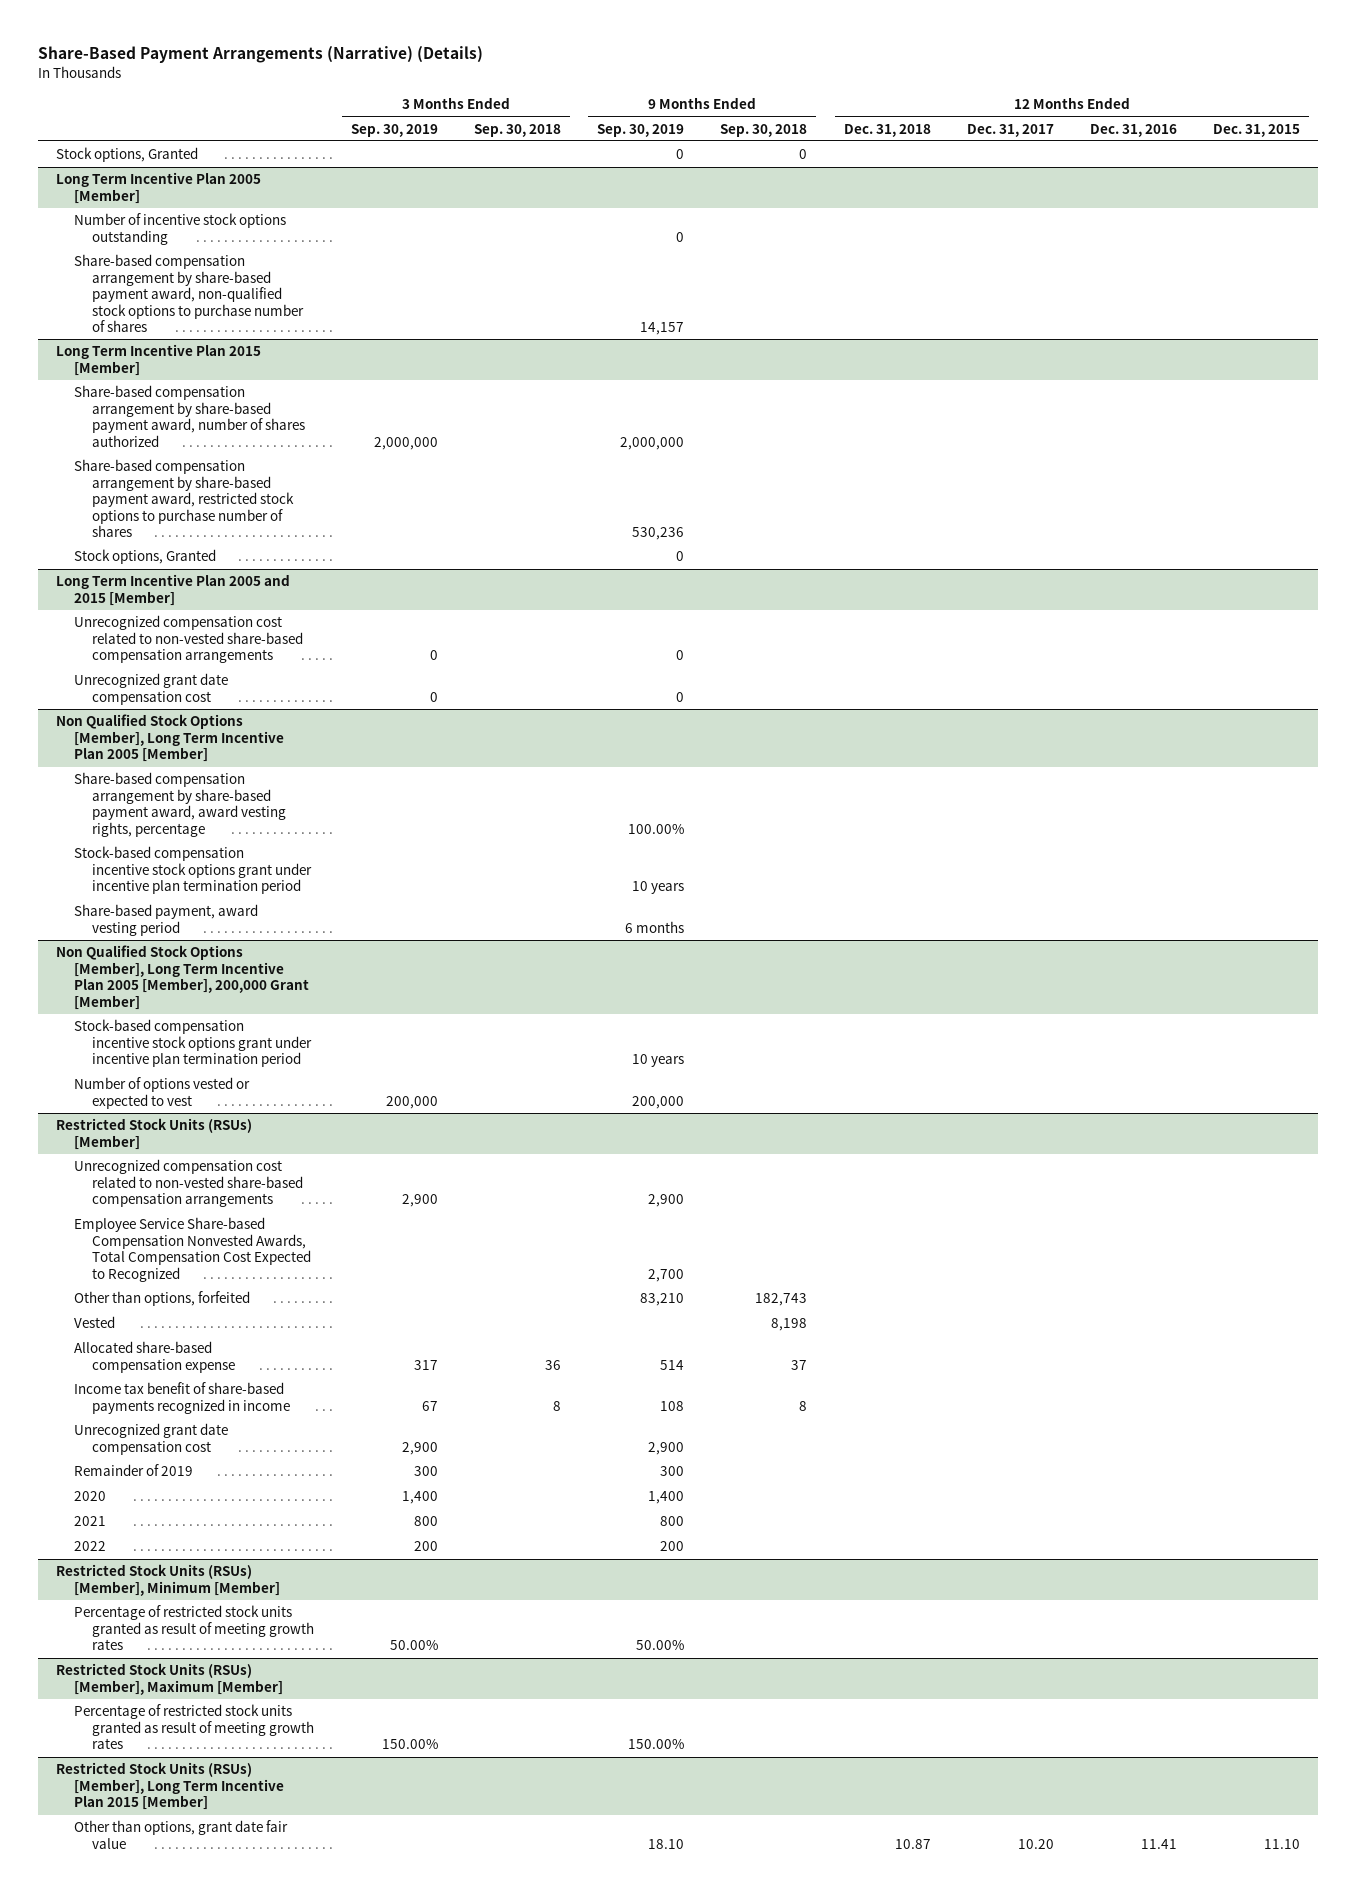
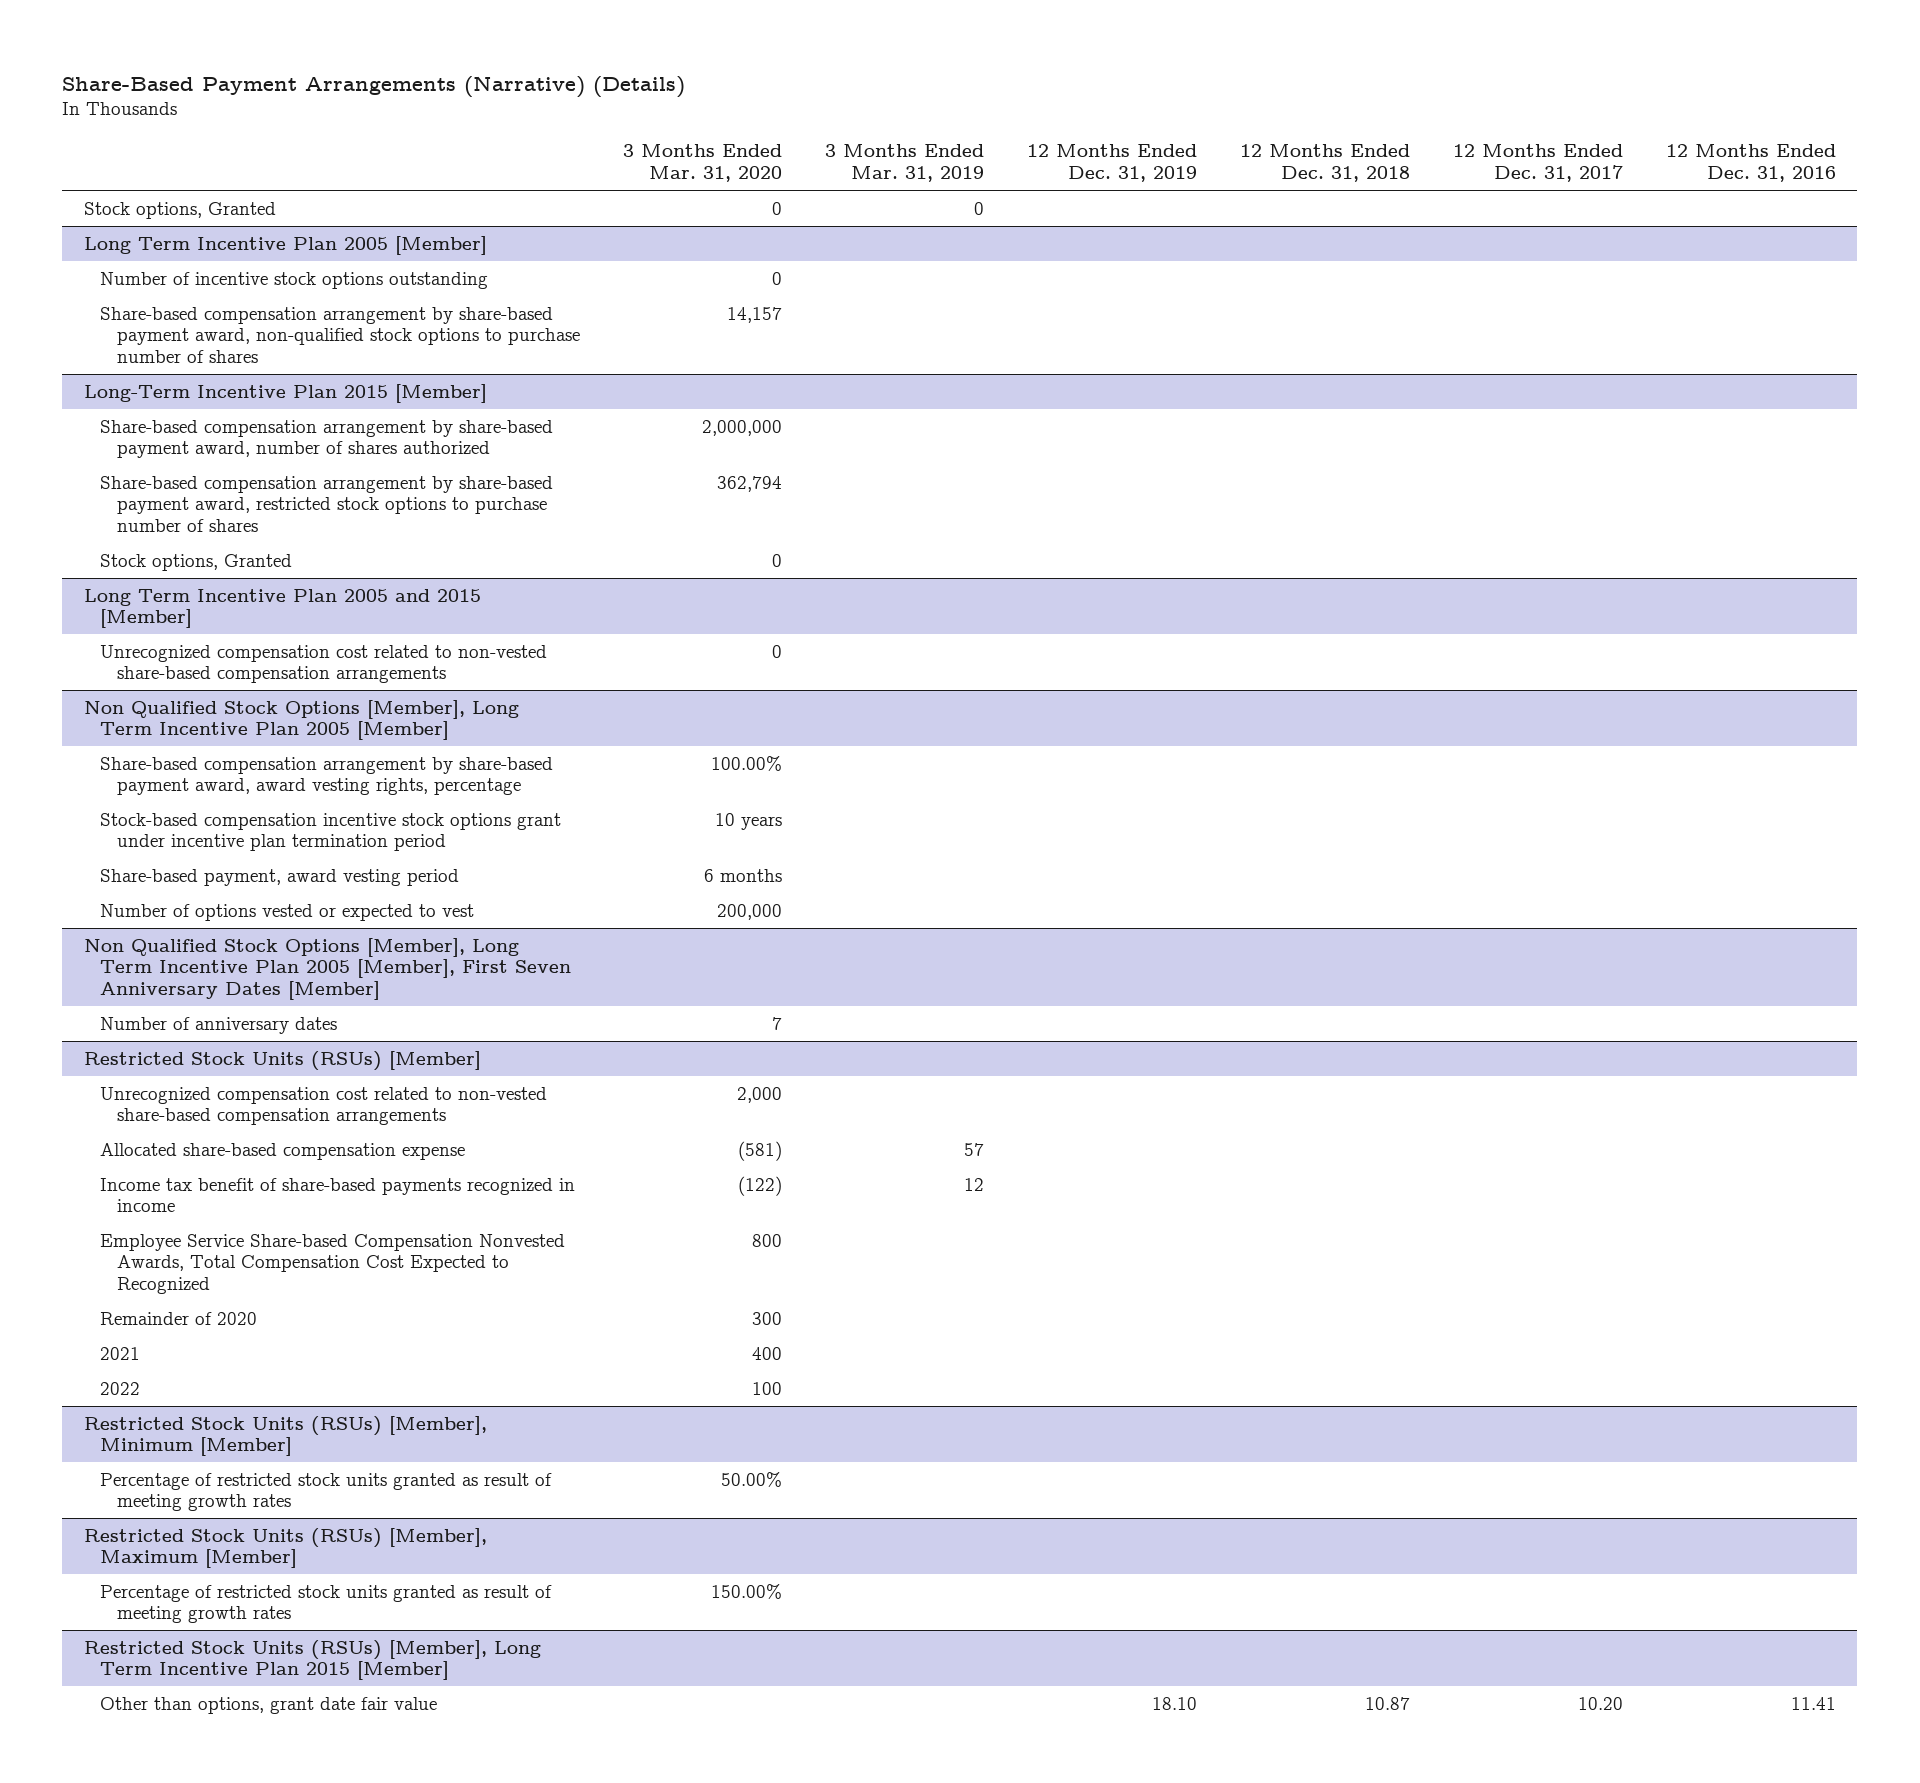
- | 3 Months Ended Sep. 30, 2019 | 3 Months Ended Sep. 30, 2018 | 9 Months Ended Sep. 30, 2019 | 9 Months Ended Sep. 30, 2018 | 12 Months Ended Dec. 31, 2018 | 12 Months Ended Dec. 31, 2017 | 12 Months Ended Dec. 31, 2016 | 12 Months Ended Dec. 31, 2015
+ | 3 Months Ended Mar. 31, 2020 | 3 Months Ended Mar. 31, 2019 | 12 Months Ended Dec. 31, 2019 | 12 Months Ended Dec. 31, 2018 | 12 Months Ended Dec. 31, 2017 | 12 Months Ended Dec. 31, 2016
- Long Term Incentive Plan 2015 [Member]
+ Long-Term Incentive Plan 2015 [Member]
@ Long Term Incentive Plan 2005 and 2015 [Member]
- Unrecognized grant date compensation cost | 0 | | 0 | | | | |
- Non Qualified Stock Options [Member], Long Term Incentive Plan 2005 [Member], 200,000 Grant [Member]
- Stock-based compensation incentive stock options grant under incentive plan termination period | | | 10 years | | | | |
- Number of options vested or expected to vest | 200,000 | | 200,000 | | | | |
@ Non Qualified Stock Options [Member], Long Term Incentive Plan 2005 [Member]
+ Number of options vested or expected to vest | 200,000 | | | | |
+ Non Qualified Stock Options [Member], Long Term Incentive Plan 2005 [Member], First Seven Anniversary Dates [Member]
+ Number of anniversary dates | 7 | | | | |
@ Restricted Stock Units (RSUs) [Member]
- Other than options, forfeited | | | 83,210 | 182,743 | | | |
- Vested | | | | 8,198 | | | |
- Unrecognized grant date compensation cost | 2,900 | | 2,900 | | | | |
- Remainder of 2019 | 300 | | 300 | | | | |
- 2020 | 1,400 | | 1,400 | | | | |
moved down: Employee Service Share-based Compensation Nonvested Awards, Total Compensation Cost Expected to Recognized | 800 | | | | |
+ Remainder of 2020 | 300 | | | | |

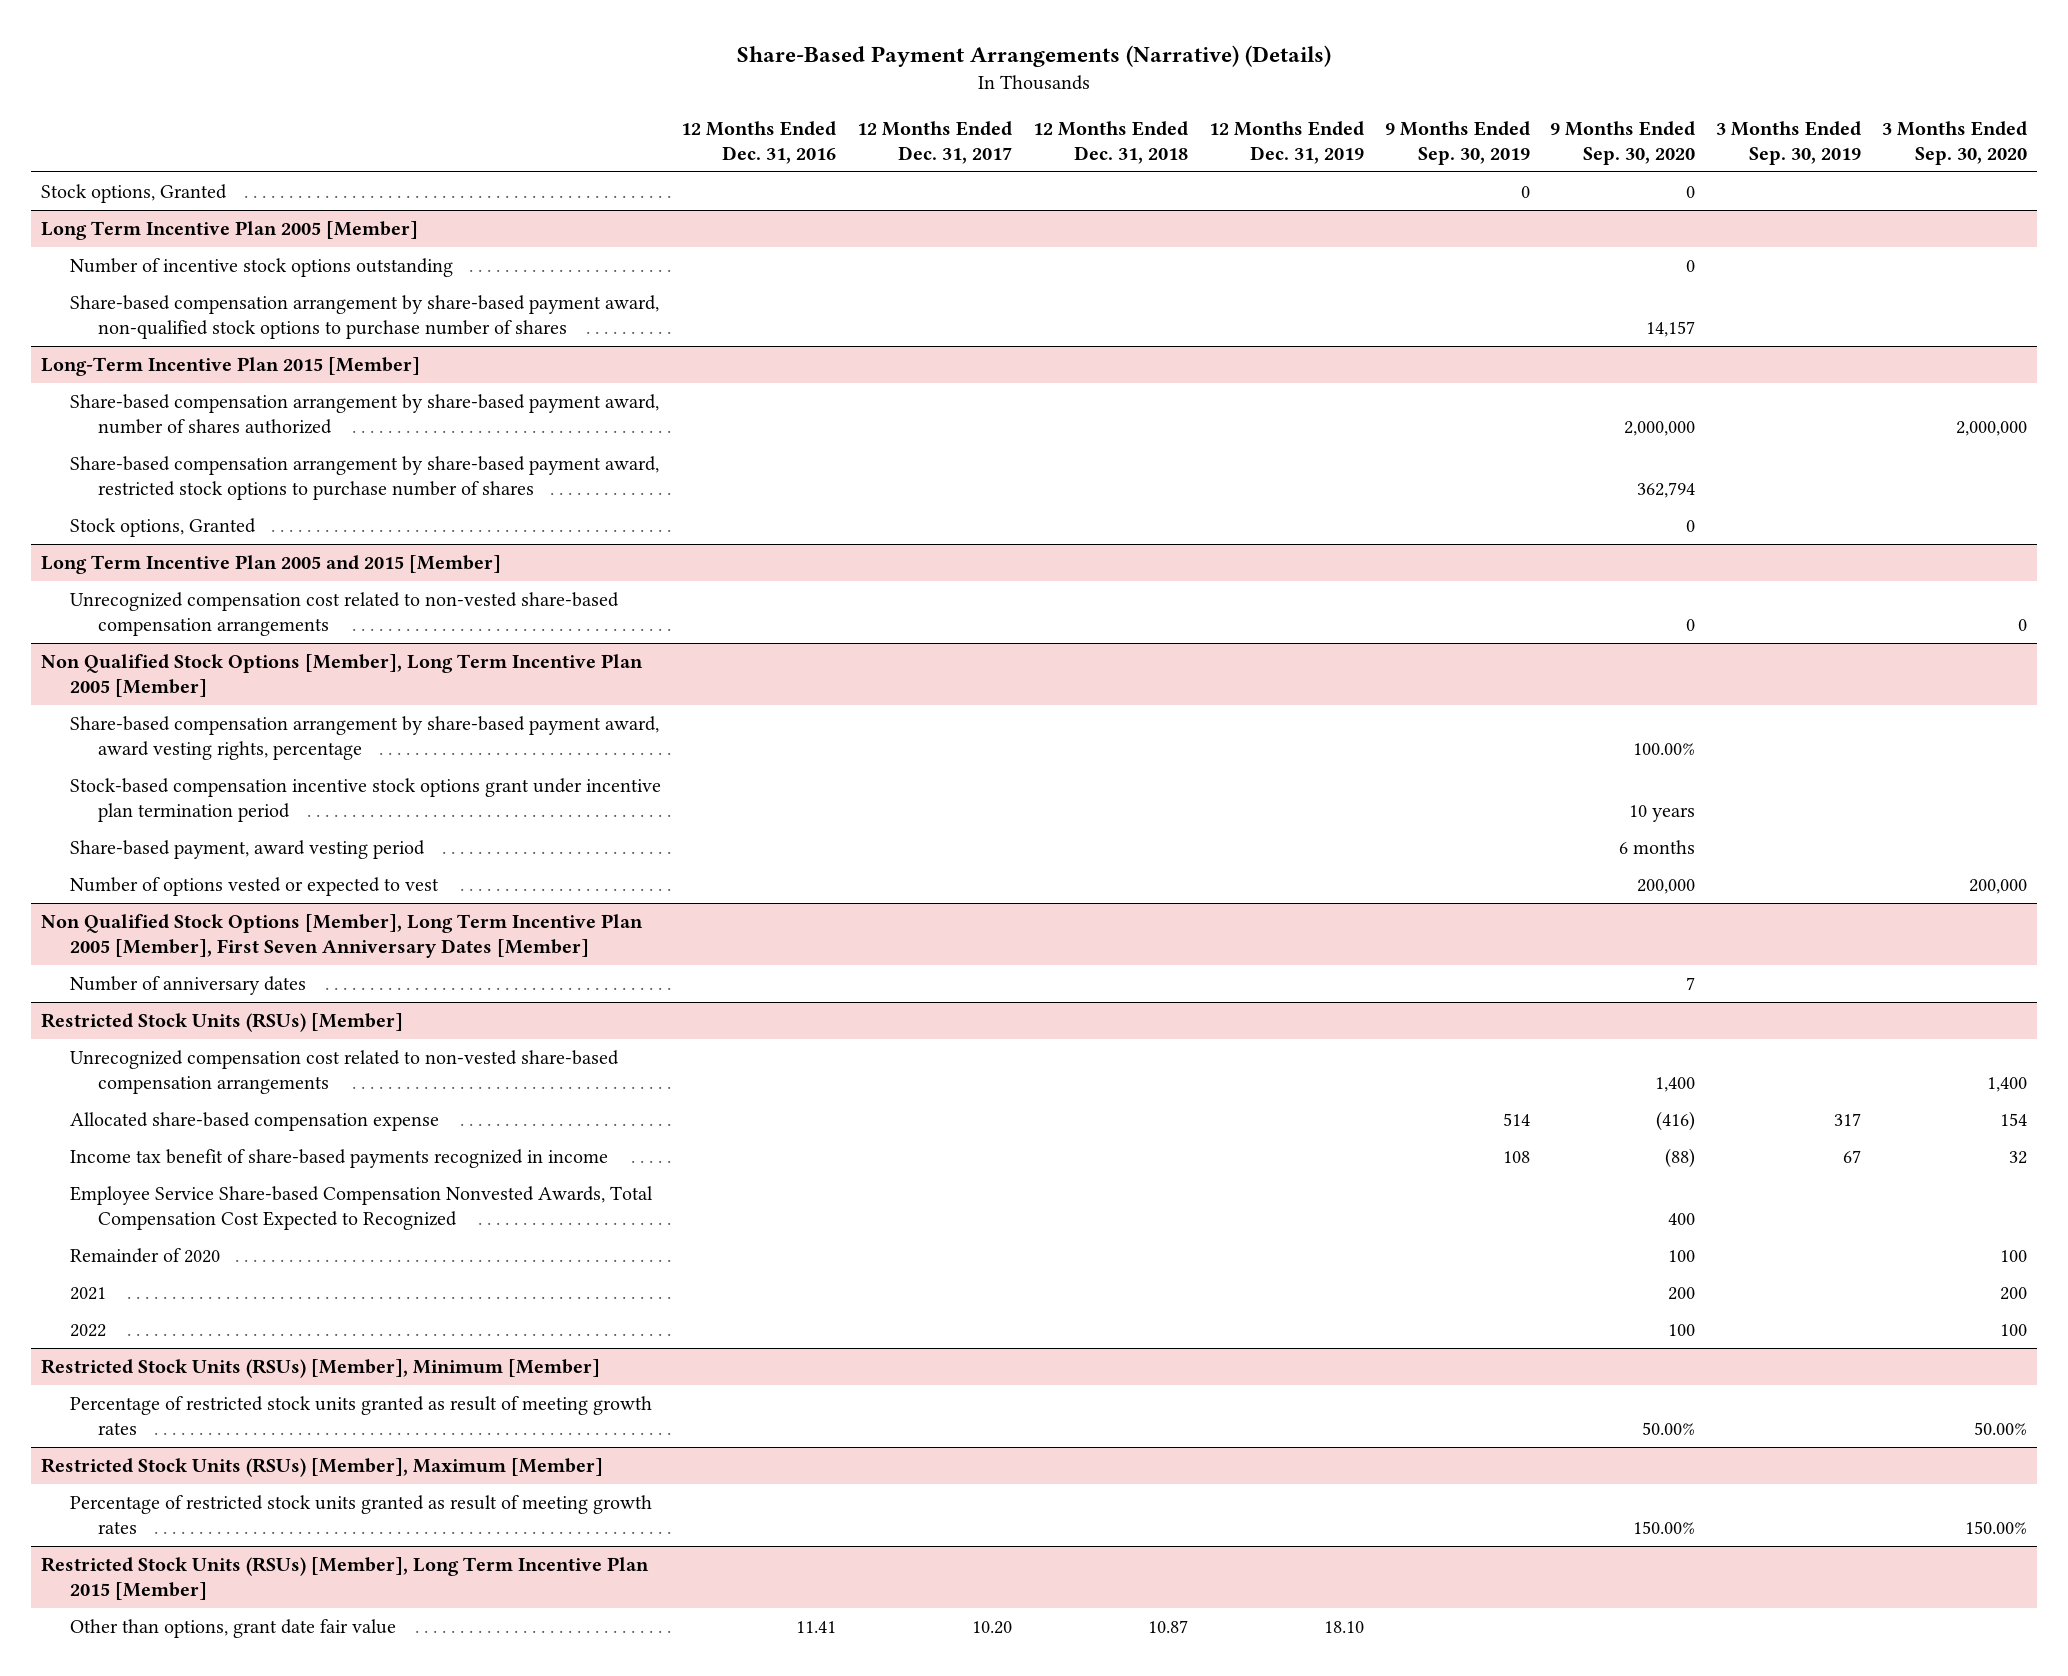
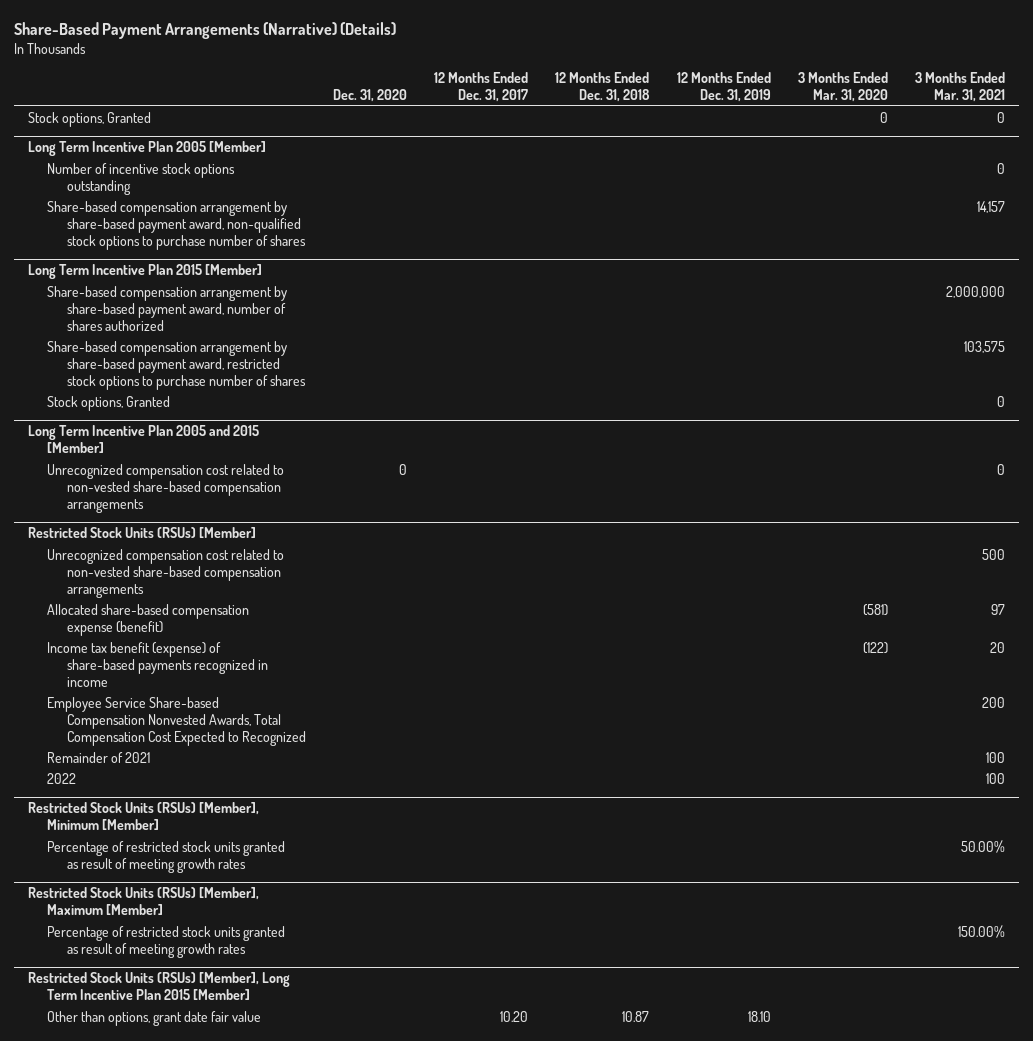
- | 12 Months Ended Dec. 31, 2016 | 12 Months Ended Dec. 31, 2017 | 12 Months Ended Dec. 31, 2018 | 12 Months Ended Dec. 31, 2019 | 9 Months Ended Sep. 30, 2019 | 9 Months Ended Sep. 30, 2020 | 3 Months Ended Sep. 30, 2019 | 3 Months Ended Sep. 30, 2020
+ | Dec. 31, 2020 | 12 Months Ended Dec. 31, 2017 | 12 Months Ended Dec. 31, 2018 | 12 Months Ended Dec. 31, 2019 | 3 Months Ended Mar. 31, 2020 | 3 Months Ended Mar. 31, 2021
- Long-Term Incentive Plan 2015 [Member]
+ Long Term Incentive Plan 2015 [Member]
- Non Qualified Stock Options [Member], Long Term Incentive Plan 2005 [Member]
- Share-based compensation arrangement by share-based payment award, award vesting rights, percentage | | | | | | 100.00% | |
- Stock-based compensation incentive stock options grant under incentive plan termination period | | | | | | 10 years | |
- Share-based payment, award vesting period | | | | | | 6 months | |
- Number of options vested or expected to vest | | | | | | 200,000 | | 200,000
- Non Qualified Stock Options [Member], Long Term Incentive Plan 2005 [Member], First Seven Anniversary Dates [Member]
- Number of anniversary dates | | | | | | 7 | |
@ Restricted Stock Units (RSUs) [Member]
- Allocated share-based compensation expense | | | | | 514 | (416) | 317 | 154
- Income tax benefit of share-based payments recognized in income | | | | | 108 | (88) | 67 | 32
+ Allocated share-based compensation expense (benefit) | | | | | (581) | 97
+ Income tax benefit (expense) of share-based payments recognized in income | | | | | (122) | 20
- Remainder of 2020 | | | | | | 100 | | 100
- 2021 | | | | | | 200 | | 200
+ Remainder of 2021 | | | | | | 100

